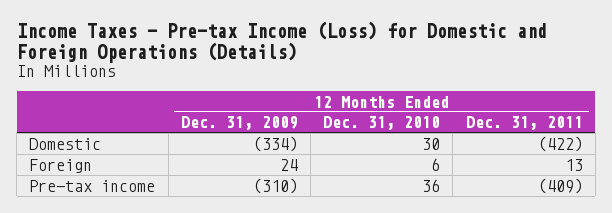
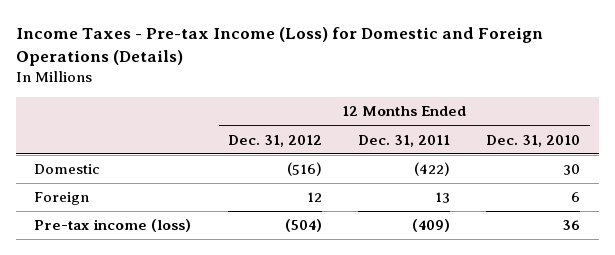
- | 12 Months Ended Dec. 31, 2009 | 12 Months Ended Dec. 31, 2010 | 12 Months Ended Dec. 31, 2011
+ | 12 Months Ended Dec. 31, 2012 | 12 Months Ended Dec. 31, 2011 | 12 Months Ended Dec. 31, 2010
- Pre-tax income | (310) | 36 | (409)
+ Pre-tax income (loss) | (504) | (409) | 36

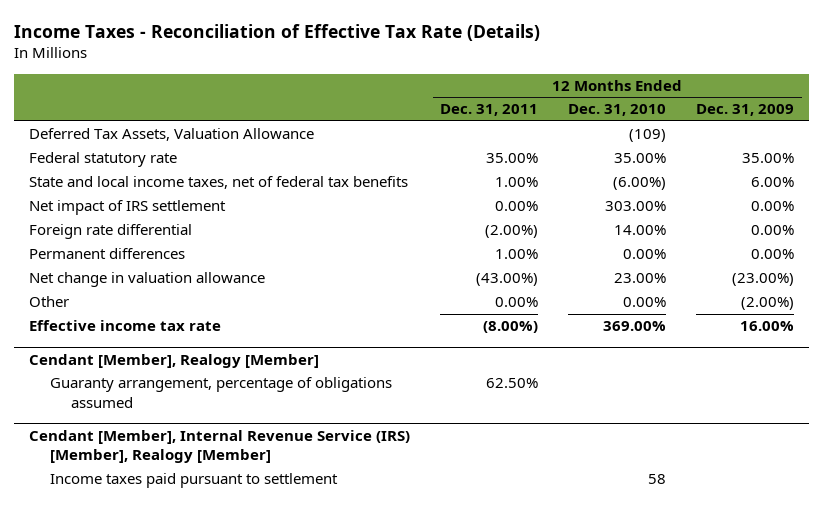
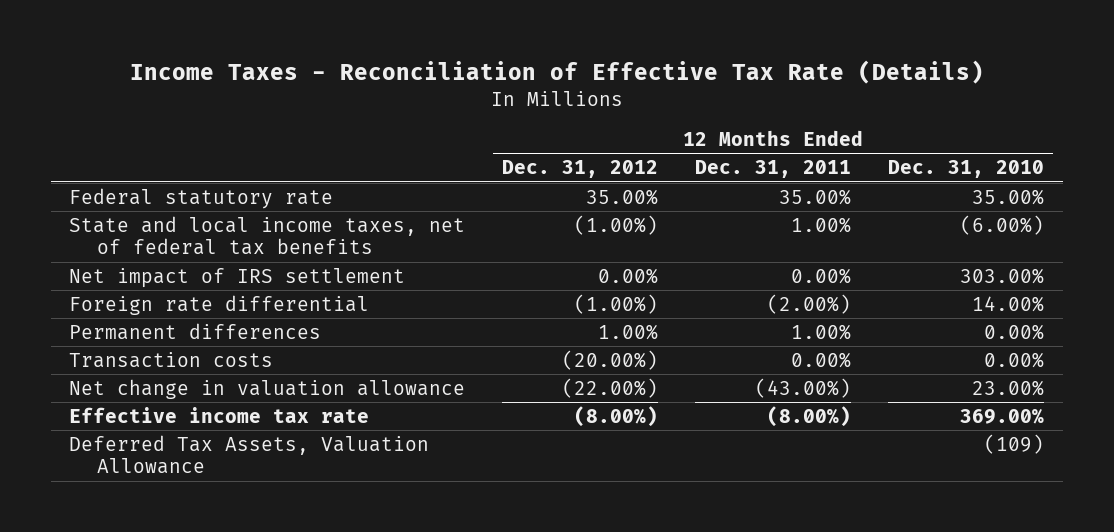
- | 12 Months Ended Dec. 31, 2011 | 12 Months Ended Dec. 31, 2010 | 12 Months Ended Dec. 31, 2009
+ | 12 Months Ended Dec. 31, 2012 | 12 Months Ended Dec. 31, 2011 | 12 Months Ended Dec. 31, 2010
+ Transaction costs | (20.00%) | 0.00% | 0.00%
- Other | 0.00% | 0.00% | (2.00%)
- Cendant [Member], Realogy [Member]
- Guaranty arrangement, percentage of obligations assumed | 62.50% | |
- Cendant [Member], Internal Revenue Service (IRS) [Member], Realogy [Member]
- Income taxes paid pursuant to settlement | | 58 |
moved down: Deferred Tax Assets, Valuation Allowance | | | (109)

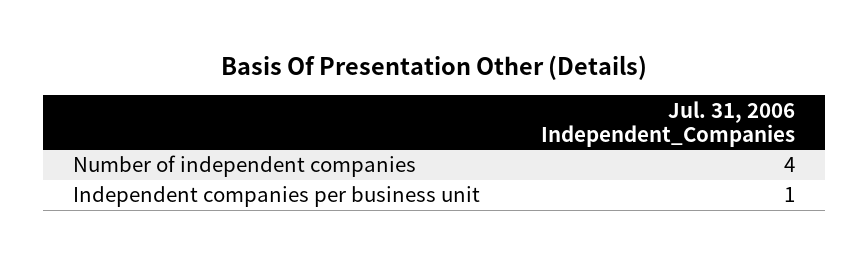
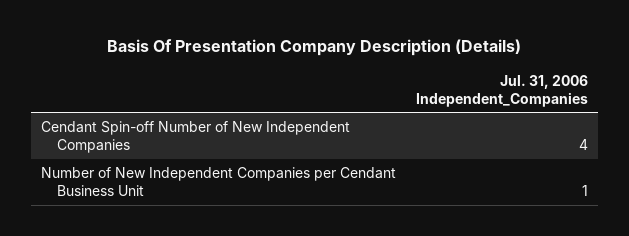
- Basis Of Presentation Other (Details)
+ Basis Of Presentation Company Description (Details)
- Number of independent companies | 4
- Independent companies per business unit | 1
+ Cendant Spin-off Number of New Independent Companies | 4
+ Number of New Independent Companies per Cendant Business Unit | 1

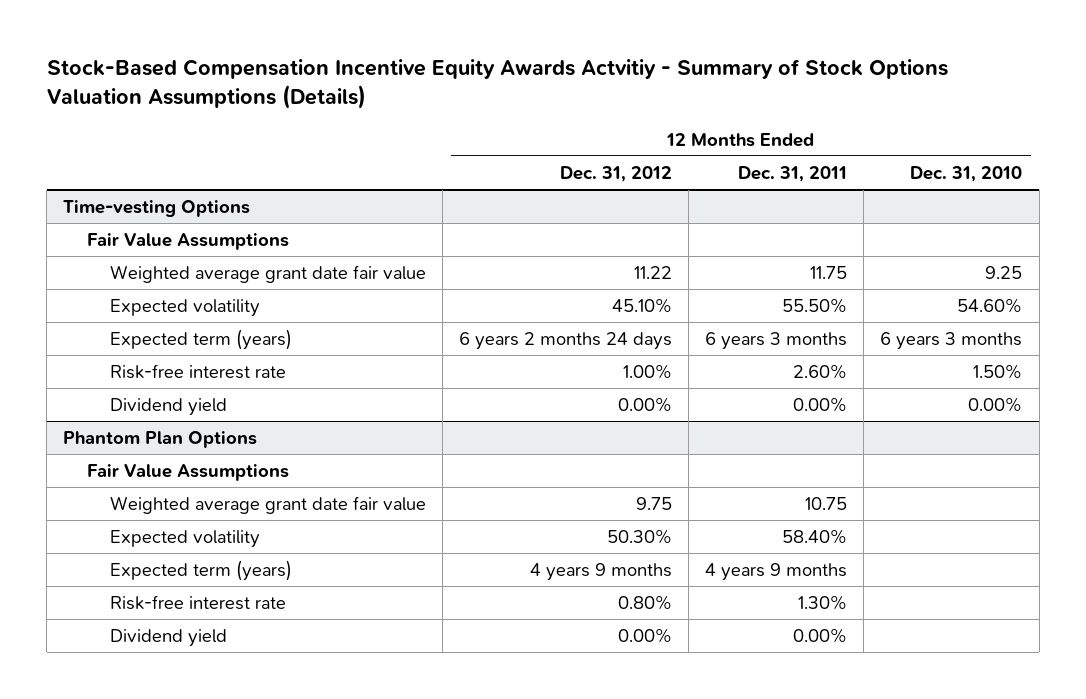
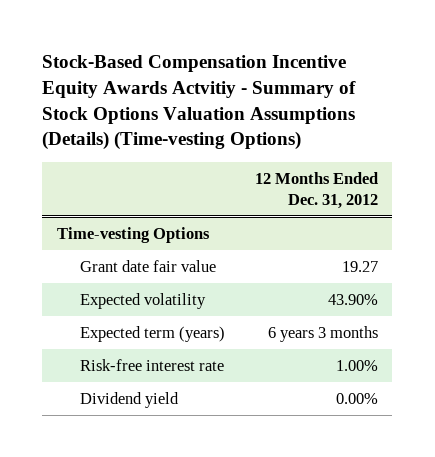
- Stock-Based Compensation Incentive Equity Awards Actvitiy - Summary of Stock Options Valuation Assumptions (Details)
+ Stock-Based Compensation Incentive Equity Awards Actvitiy - Summary of Stock Options Valuation Assumptions (Details) (Time-vesting Options)
- | 12 Months Ended Dec. 31, 2012 | 12 Months Ended Dec. 31, 2011 | 12 Months Ended Dec. 31, 2010
+ | 12 Months Ended Dec. 31, 2012
@ Time-vesting Options
- Fair Value Assumptions
- Weighted average grant date fair value | 11.22 | 11.75 | 9.25
- Expected volatility | 45.10% | 55.50% | 54.60%
- Expected term (years) | 6 years 2 months 24 days | 6 years 3 months | 6 years 3 months
+ Grant date fair value | 19.27
+ Expected volatility | 43.90%
+ Expected term (years) | 6 years 3 months
- Phantom Plan Options
- Fair Value Assumptions
- Weighted average grant date fair value | 9.75 | 10.75 |
- Expected volatility | 50.30% | 58.40% |
- Expected term (years) | 4 years 9 months | 4 years 9 months |
- Risk-free interest rate | 0.80% | 1.30% |
- Dividend yield | 0.00% | 0.00% |

